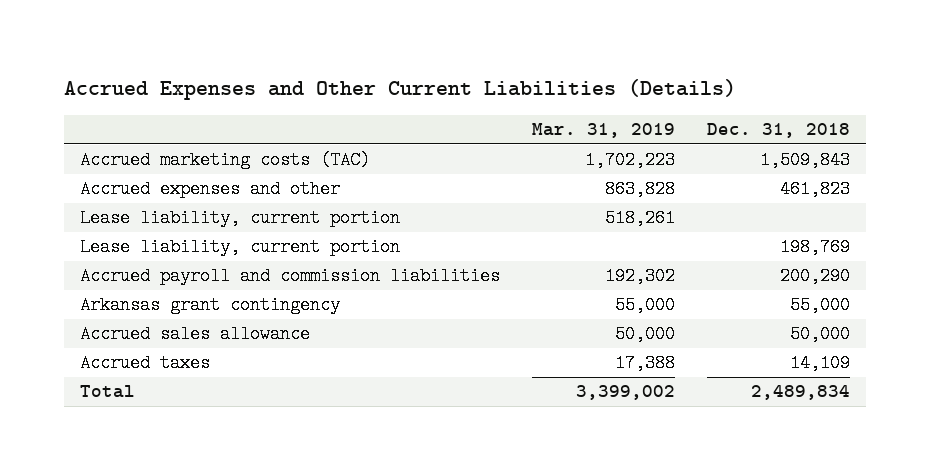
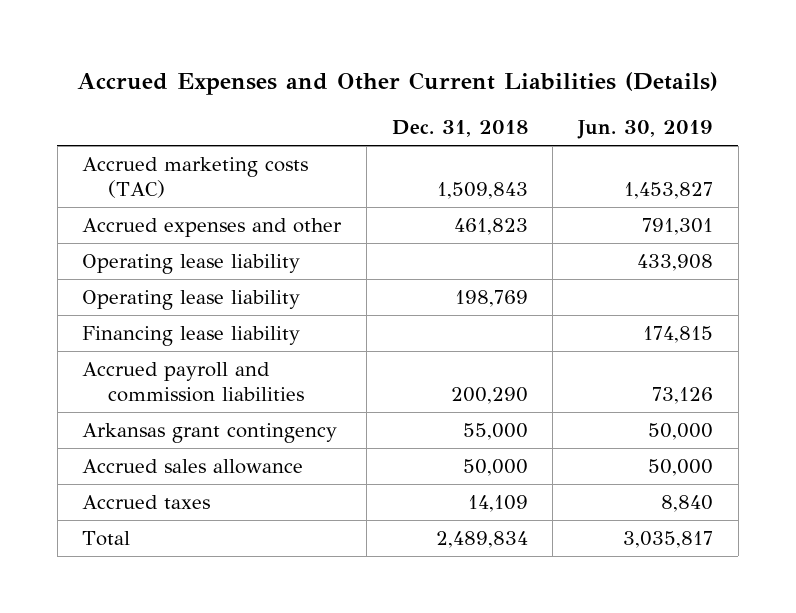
- | Mar. 31, 2019 | Dec. 31, 2018
+ | Dec. 31, 2018 | Jun. 30, 2019
- Lease liability, current portion | 518,261 |
- Lease liability, current portion | | 198,769
+ Operating lease liability | | 433,908
+ Operating lease liability | 198,769 |
+ Financing lease liability | | 174,815

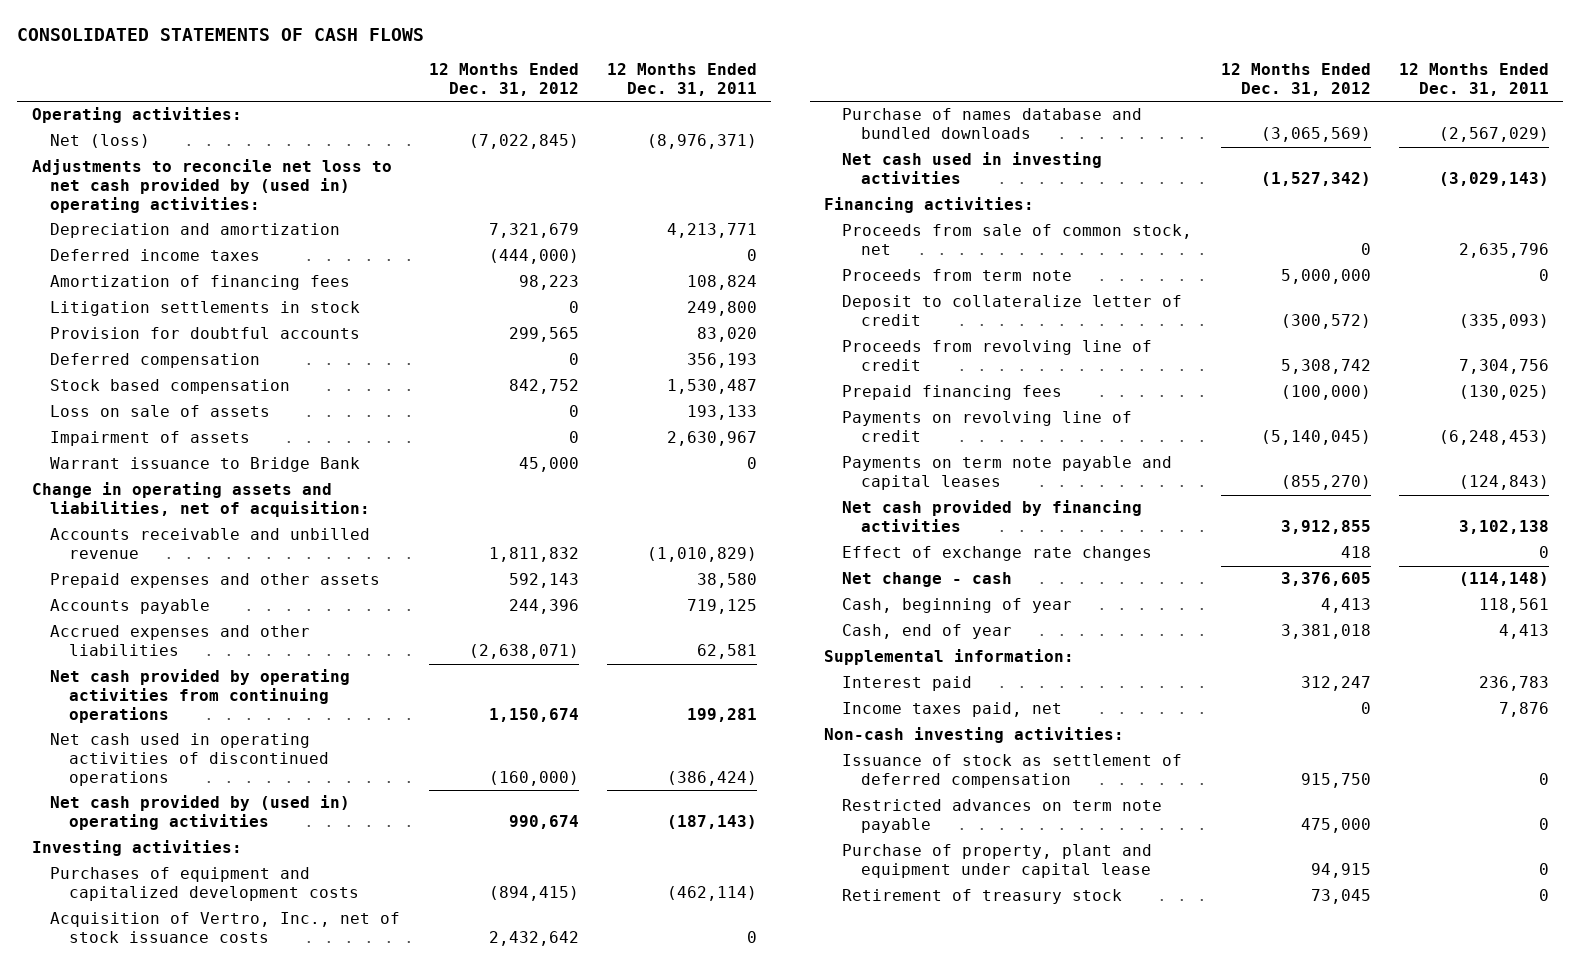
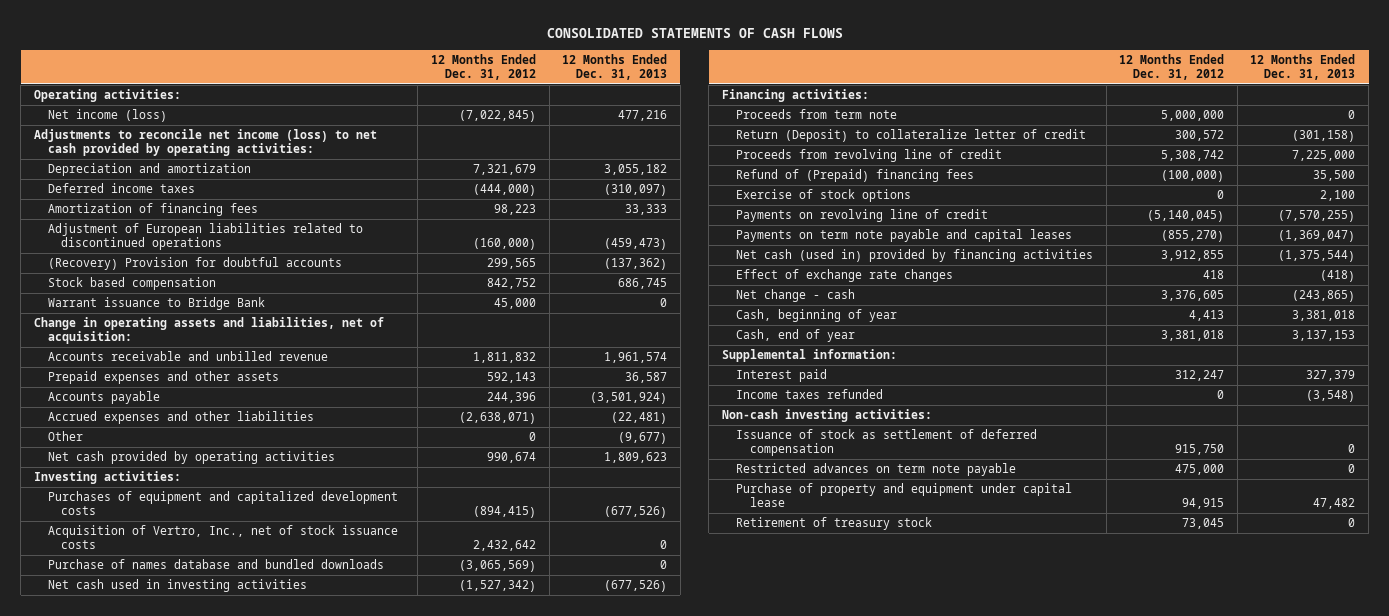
- | 12 Months Ended Dec. 31, 2012 | 12 Months Ended Dec. 31, 2011
+ | 12 Months Ended Dec. 31, 2012 | 12 Months Ended Dec. 31, 2013
- Net (loss) | (7,022,845) | (8,976,371)
- Adjustments to reconcile net loss to net cash provided by (used in) operating activities:
+ Net income (loss) | (7,022,845) | 477,216
+ Adjustments to reconcile net income (loss) to net cash provided by operating activities:
- Litigation settlements in stock | 0 | 249,800
- Provision for doubtful accounts | 299,565 | 83,020
- Deferred compensation | 0 | 356,193
+ Adjustment of European liabilities related to discontinued operations | (160,000) | (459,473)
+ (Recovery) Provision for doubtful accounts | 299,565 | (137,362)
- Loss on sale of assets | 0 | 193,133
- Impairment of assets | 0 | 2,630,967
- Net cash provided by operating activities from continuing operations | 1,150,674 | 199,281
- Net cash used in operating activities of discontinued operations | (160,000) | (386,424)
- Net cash provided by (used in) operating activities | 990,674 | (187,143)
+ Other | 0 | (9,677)
+ Net cash provided by operating activities | 990,674 | 1,809,623
- Proceeds from sale of common stock, net | 0 | 2,635,796
- Deposit to collateralize letter of credit | (300,572) | (335,093)
+ Return (Deposit) to collateralize letter of credit | 300,572 | (301,158)
- Prepaid financing fees | (100,000) | (130,025)
+ Refund of (Prepaid) financing fees | (100,000) | 35,500
+ Exercise of stock options | 0 | 2,100
- Net cash provided by financing activities | 3,912,855 | 3,102,138
+ Net cash (used in) provided by financing activities | 3,912,855 | (1,375,544)
- Income taxes paid, net | 0 | 7,876
+ Income taxes refunded | 0 | (3,548)
- Purchase of property, plant and equipment under capital lease | 94,915 | 0
+ Purchase of property and equipment under capital lease | 94,915 | 47,482

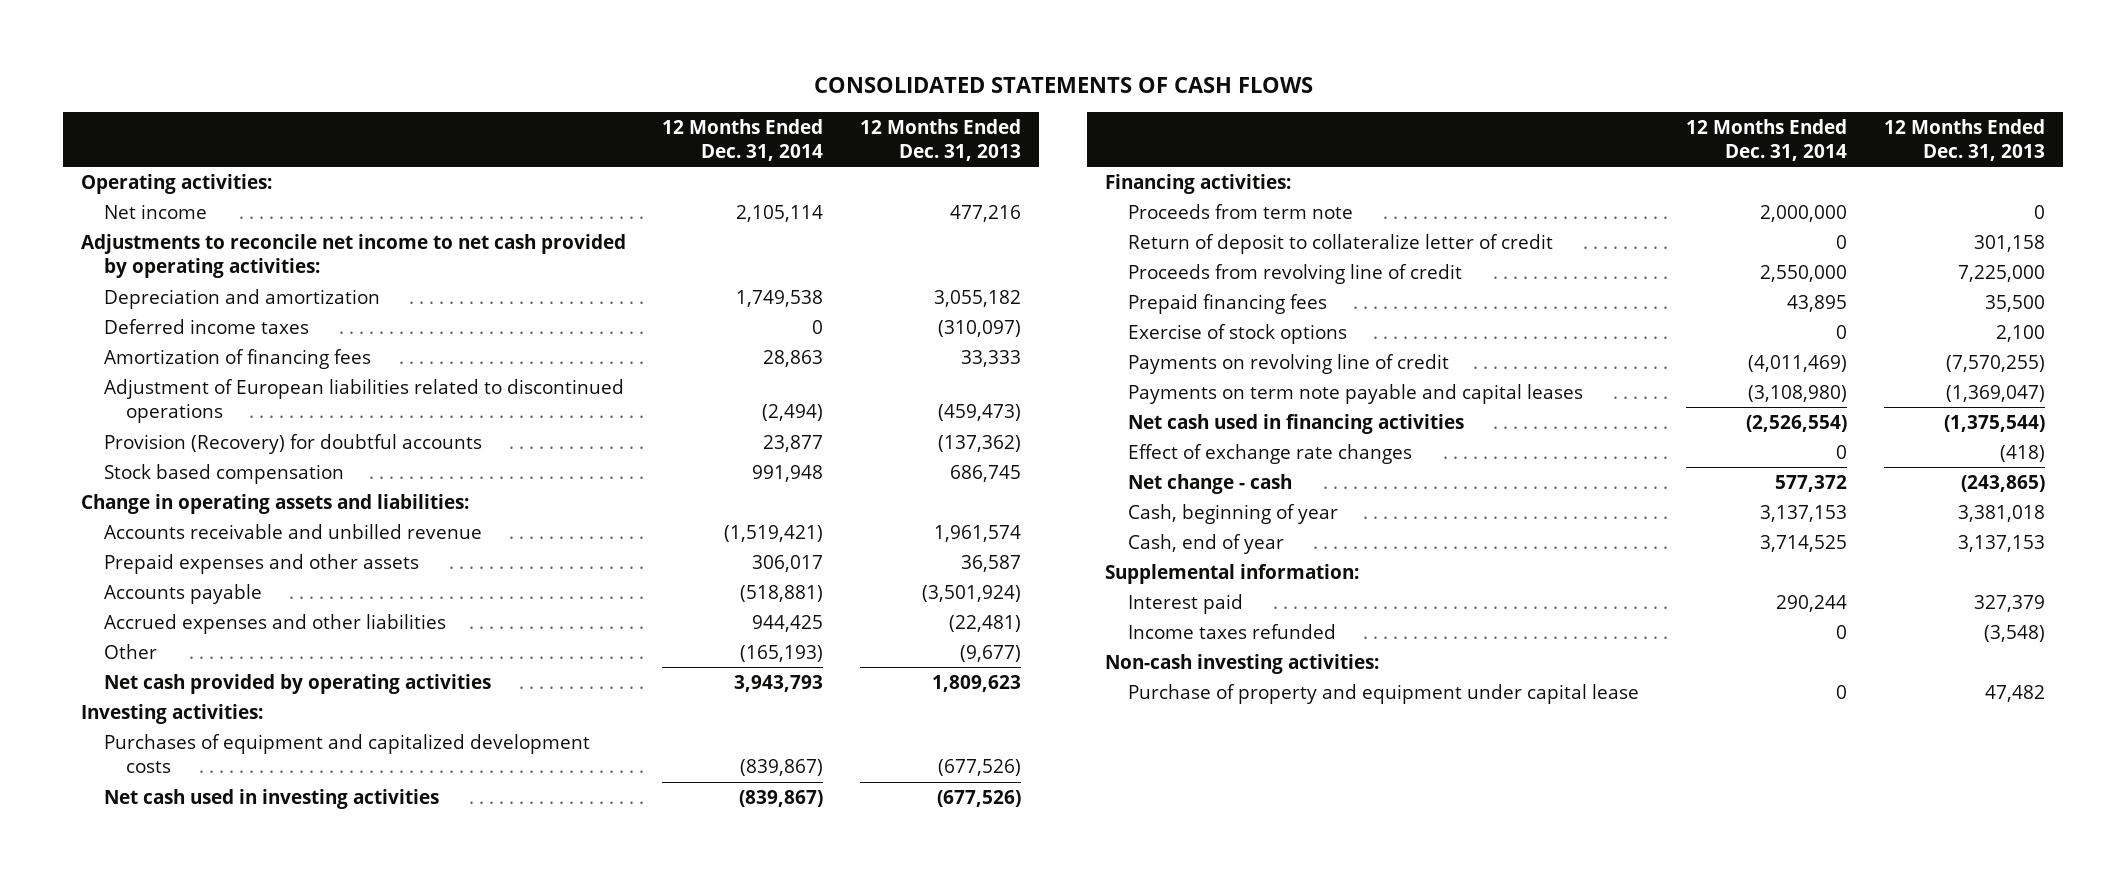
- | 12 Months Ended Dec. 31, 2012 | 12 Months Ended Dec. 31, 2013
+ | 12 Months Ended Dec. 31, 2014 | 12 Months Ended Dec. 31, 2013
- Net income (loss) | (7,022,845) | 477,216
- Adjustments to reconcile net income (loss) to net cash provided by operating activities:
+ Net income | 2,105,114 | 477,216
+ Adjustments to reconcile net income to net cash provided by operating activities:
- (Recovery) Provision for doubtful accounts | 299,565 | (137,362)
+ Provision (Recovery) for doubtful accounts | 23,877 | (137,362)
- Warrant issuance to Bridge Bank | 45,000 | 0
- Change in operating assets and liabilities, net of acquisition:
+ Change in operating assets and liabilities:
- Acquisition of Vertro, Inc., net of stock issuance costs | 2,432,642 | 0
- Purchase of names database and bundled downloads | (3,065,569) | 0
- Return (Deposit) to collateralize letter of credit | 300,572 | (301,158)
+ Return of deposit to collateralize letter of credit | 0 | 301,158
- Refund of (Prepaid) financing fees | (100,000) | 35,500
+ Prepaid financing fees | 43,895 | 35,500
- Net cash (used in) provided by financing activities | 3,912,855 | (1,375,544)
+ Net cash used in financing activities | (2,526,554) | (1,375,544)
- Issuance of stock as settlement of deferred compensation | 915,750 | 0
- Restricted advances on term note payable | 475,000 | 0
- Retirement of treasury stock | 73,045 | 0

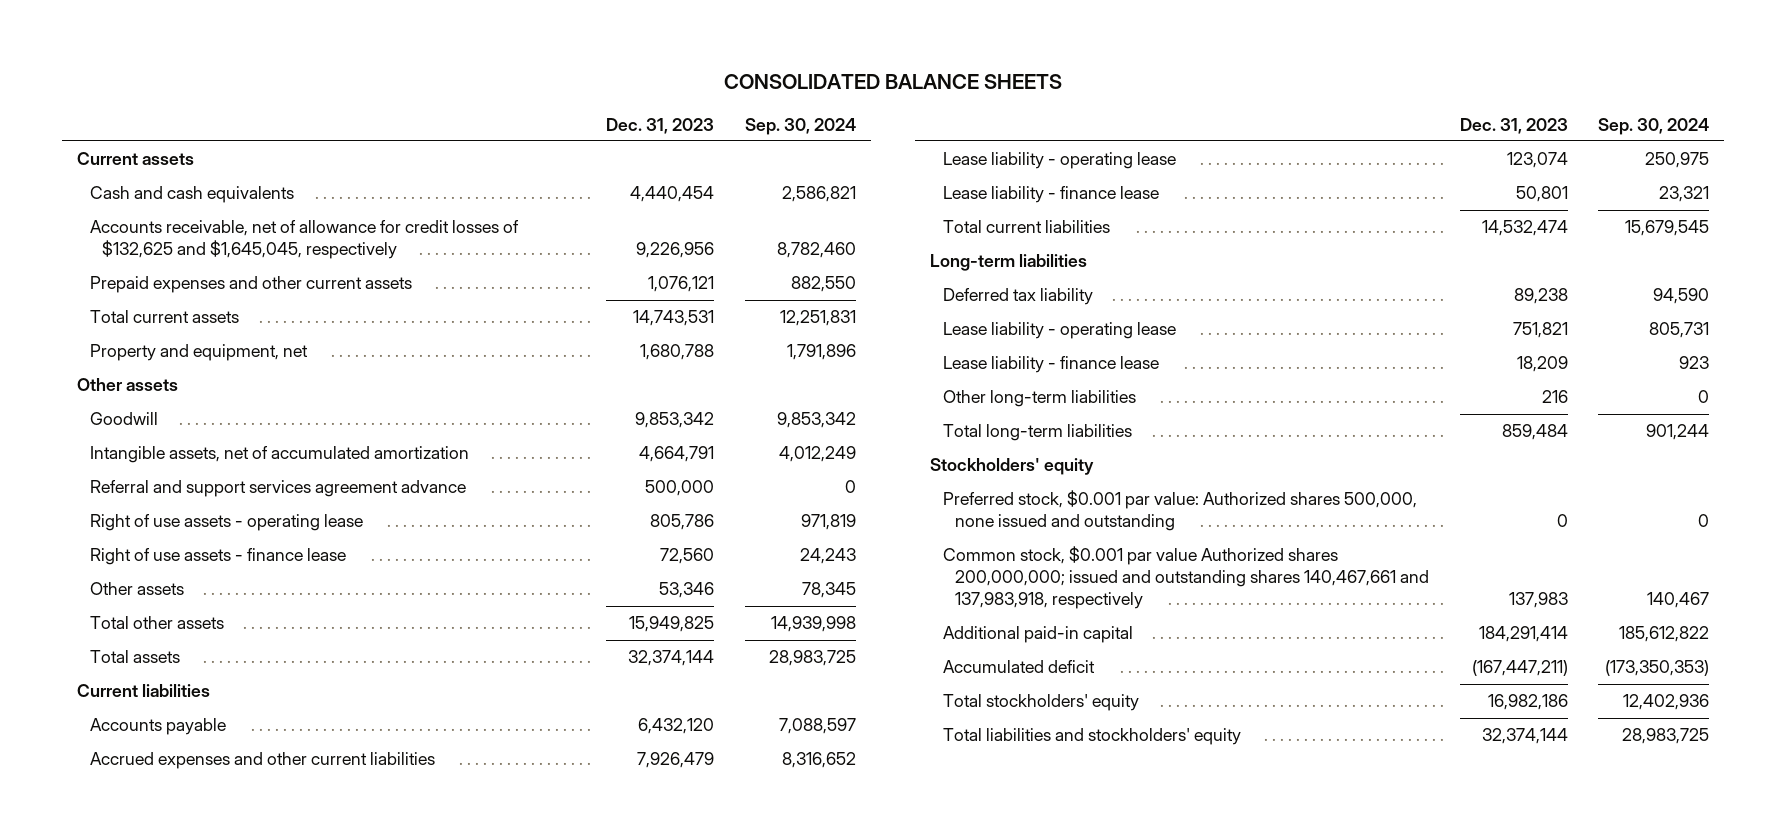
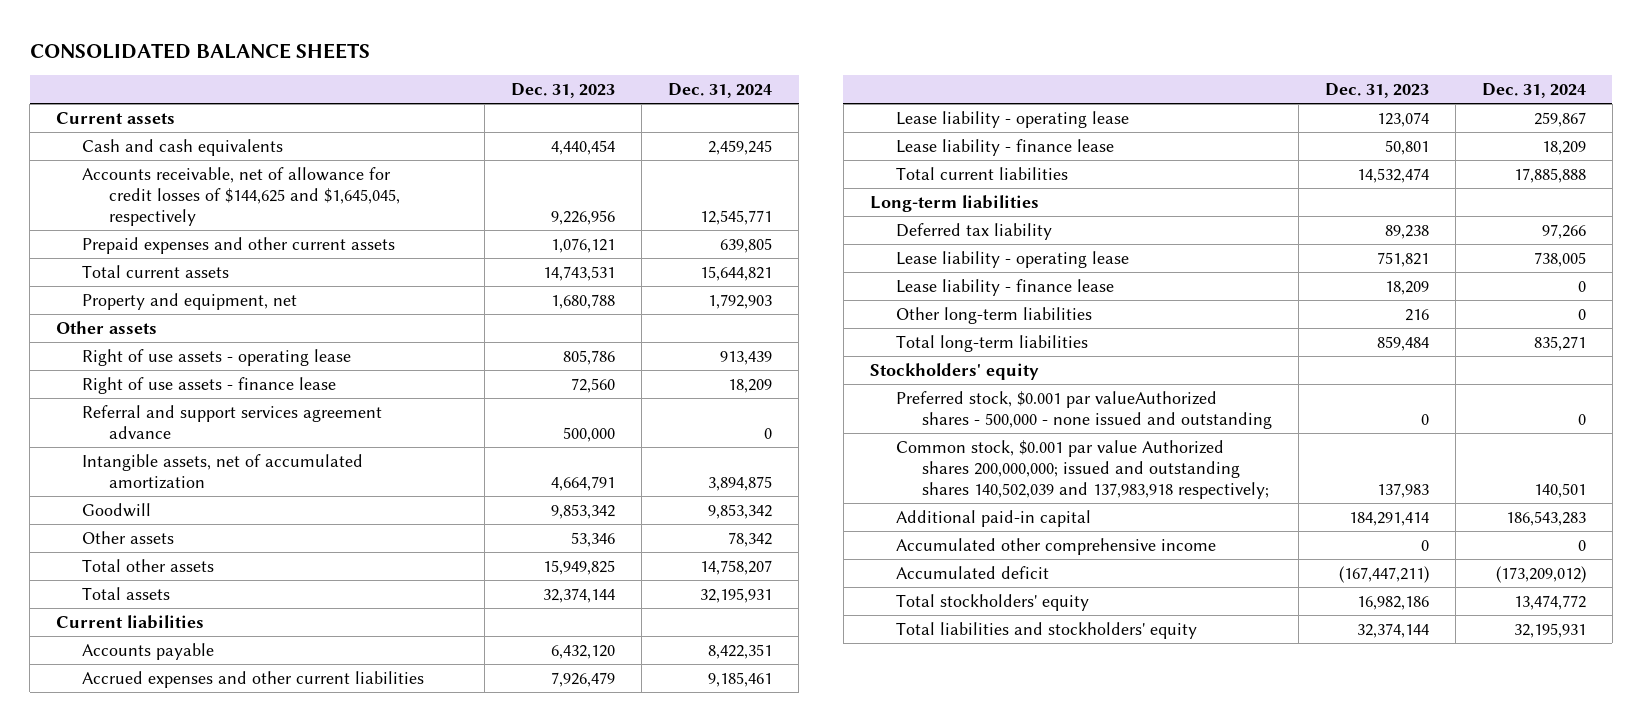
- | Dec. 31, 2023 | Sep. 30, 2024
+ | Dec. 31, 2023 | Dec. 31, 2024
- Accounts receivable, net of allowance for credit losses of $132,625 and $1,645,045, respectively | 9,226,956 | 8,782,460
+ Accounts receivable, net of allowance for credit losses of $144,625 and $1,645,045, respectively | 9,226,956 | 12,545,771
moved down: Referral and support services agreement advance | 500,000 | 0
moved down: Intangible assets, net of accumulated amortization | 4,664,791 | 3,894,875
moved down: Goodwill | 9,853,342 | 9,853,342
- Preferred stock, $0.001 par value: Authorized shares 500,000, none issued and outstanding | 0 | 0
- Common stock, $0.001 par value Authorized shares 200,000,000; issued and outstanding shares 140,467,661 and 137,983,918, respectively | 137,983 | 140,467
+ Preferred stock, $0.001 par valueAuthorized shares - 500,000 - none issued and outstanding | 0 | 0
+ Common stock, $0.001 par value Authorized shares 200,000,000; issued and outstanding shares 140,502,039 and 137,983,918 respectively; | 137,983 | 140,501
+ Accumulated other comprehensive income | 0 | 0

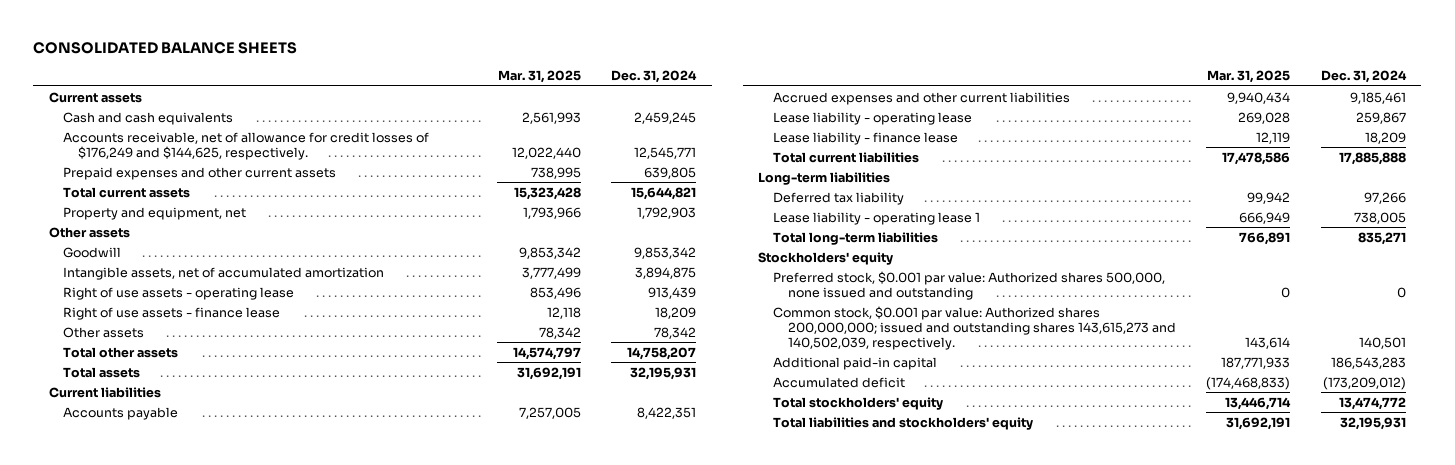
- | Dec. 31, 2023 | Dec. 31, 2024
+ | Mar. 31, 2025 | Dec. 31, 2024
- Accounts receivable, net of allowance for credit losses of $144,625 and $1,645,045, respectively | 9,226,956 | 12,545,771
+ Accounts receivable, net of allowance for credit losses of $176,249 and $144,625, respectively. | 12,022,440 | 12,545,771
moved up: Goodwill | 9,853,342 | 9,853,342
moved up: Intangible assets, net of accumulated amortization | 3,777,499 | 3,894,875
- Referral and support services agreement advance | 500,000 | 0
- Lease liability - operating lease | 751,821 | 738,005
- Lease liability - finance lease | 18,209 | 0
- Other long-term liabilities | 216 | 0
+ Lease liability - operating lease 1 | 666,949 | 738,005
- Preferred stock, $0.001 par valueAuthorized shares - 500,000 - none issued and outstanding | 0 | 0
- Common stock, $0.001 par value Authorized shares 200,000,000; issued and outstanding shares 140,502,039 and 137,983,918 respectively; | 137,983 | 140,501
+ Preferred stock, $0.001 par value: Authorized shares 500,000, none issued and outstanding | 0 | 0
+ Common stock, $0.001 par value: Authorized shares 200,000,000; issued and outstanding shares 143,615,273 and 140,502,039, respectively. | 143,614 | 140,501
- Accumulated other comprehensive income | 0 | 0

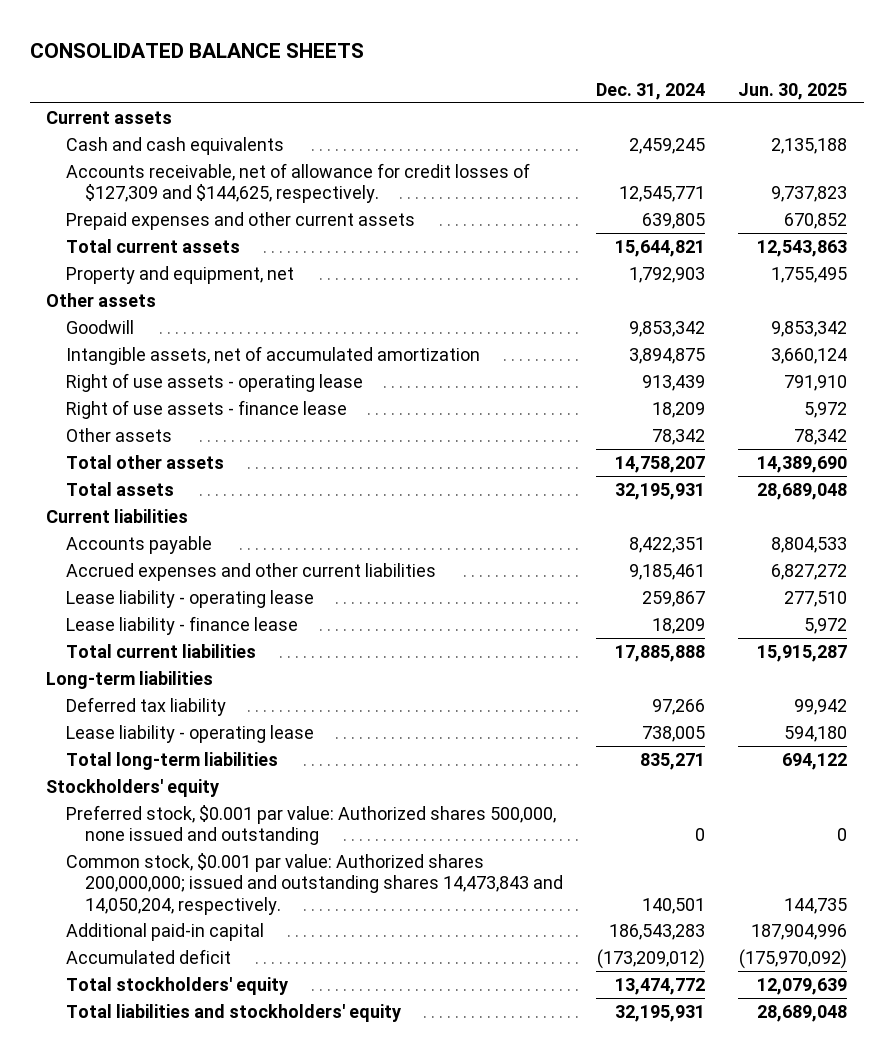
- | Mar. 31, 2025 | Dec. 31, 2024
+ | Dec. 31, 2024 | Jun. 30, 2025
- Accounts receivable, net of allowance for credit losses of $176,249 and $144,625, respectively. | 12,022,440 | 12,545,771
+ Accounts receivable, net of allowance for credit losses of $127,309 and $144,625, respectively. | 12,545,771 | 9,737,823
- Lease liability - operating lease 1 | 666,949 | 738,005
+ Lease liability - operating lease | 738,005 | 594,180
- Common stock, $0.001 par value: Authorized shares 200,000,000; issued and outstanding shares 143,615,273 and 140,502,039, respectively. | 143,614 | 140,501
+ Common stock, $0.001 par value: Authorized shares 200,000,000; issued and outstanding shares 14,473,843 and 14,050,204, respectively. | 140,501 | 144,735

